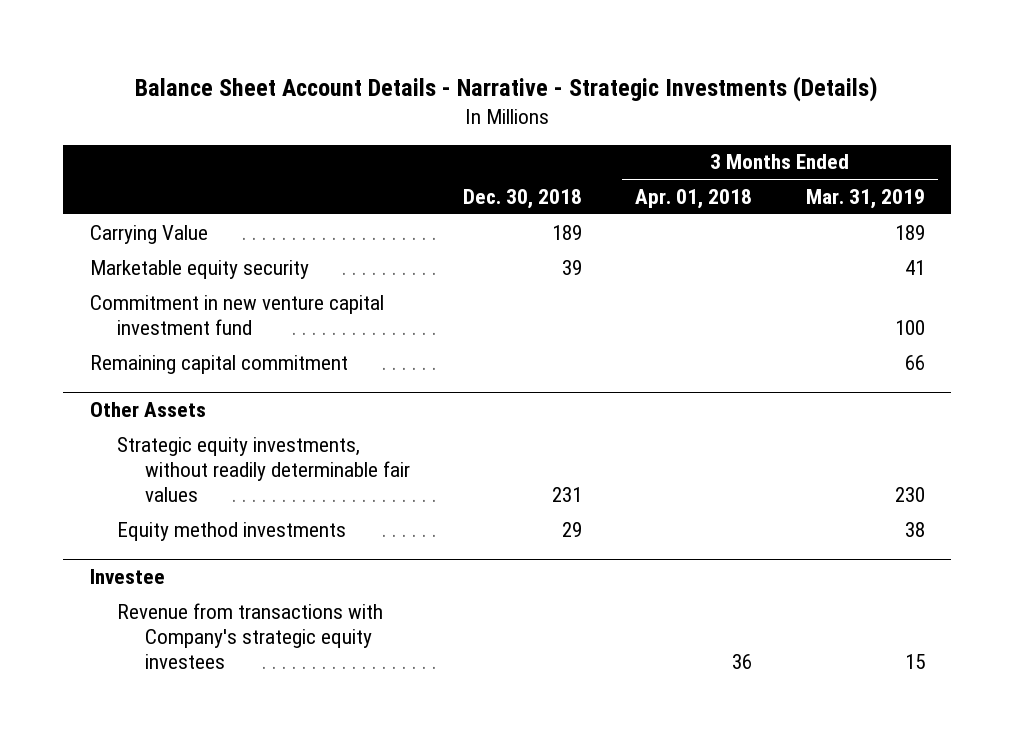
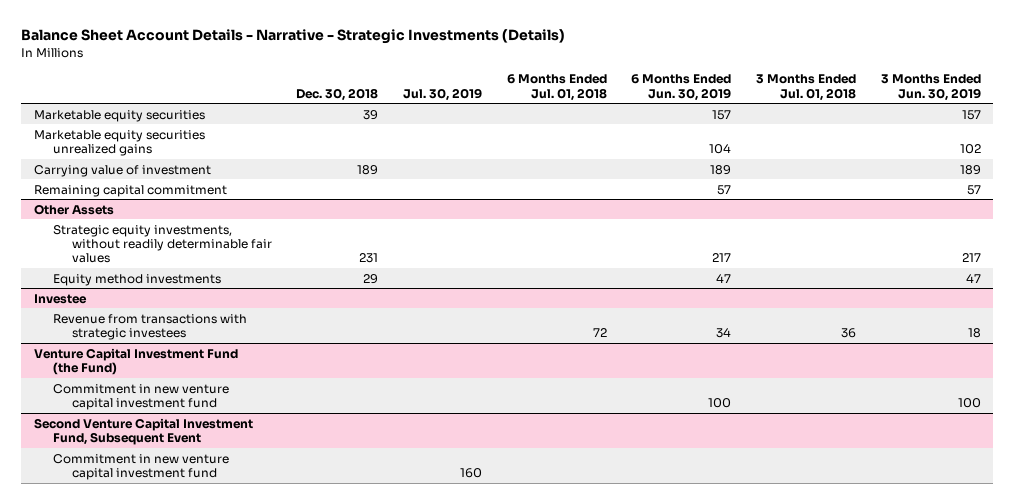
- | Dec. 30, 2018 | 3 Months Ended Apr. 01, 2018 | 3 Months Ended Mar. 31, 2019
+ | Dec. 30, 2018 | Jul. 30, 2019 | 6 Months Ended Jul. 01, 2018 | 6 Months Ended Jun. 30, 2019 | 3 Months Ended Jul. 01, 2018 | 3 Months Ended Jun. 30, 2019
- Carrying Value | 189 | | 189
- Marketable equity security | 39 | | 41
- Commitment in new venture capital investment fund | | | 100
+ Marketable equity securities | 39 | | | 157 | | 157
+ Marketable equity securities unrealized gains | | | | 104 | | 102
+ Carrying value of investment | 189 | | | 189 | | 189
@ Investee
- Revenue from transactions with Company's strategic equity investees | | 36 | 15
+ Revenue from transactions with strategic investees | | | 72 | 34 | 36 | 18
+ Venture Capital Investment Fund (the Fund)
+ Commitment in new venture capital investment fund | | | | 100 | | 100
+ Second Venture Capital Investment Fund, Subsequent Event
+ Commitment in new venture capital investment fund | | 160 | | | |

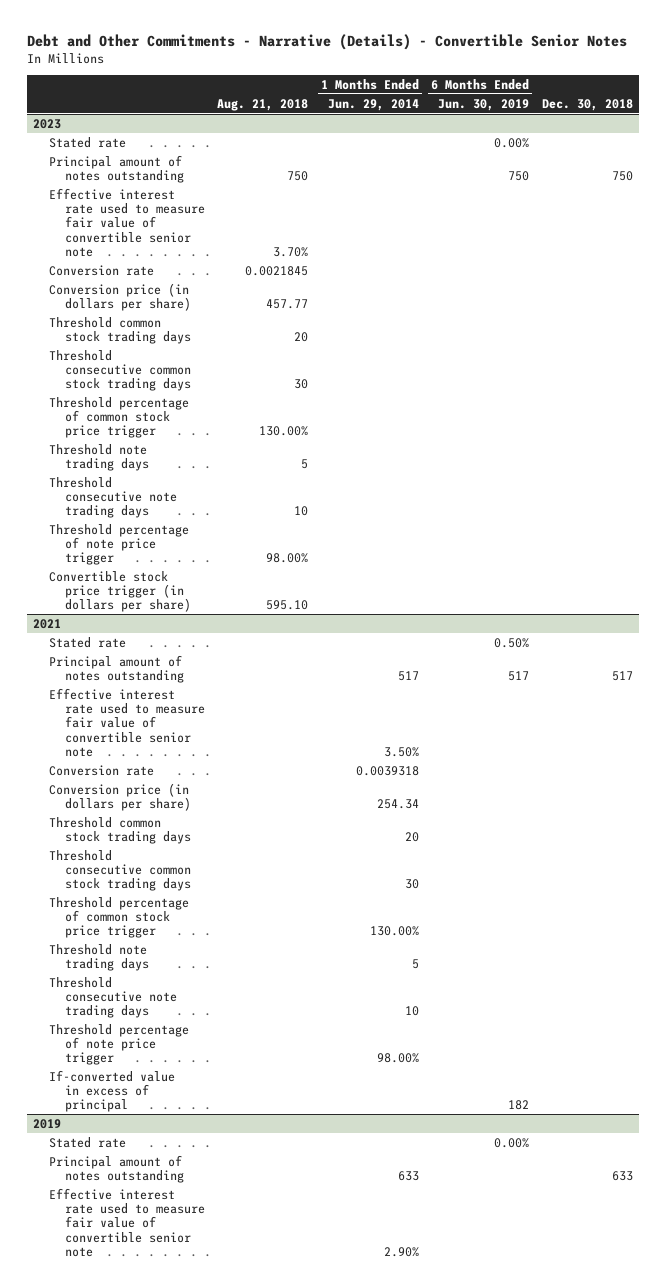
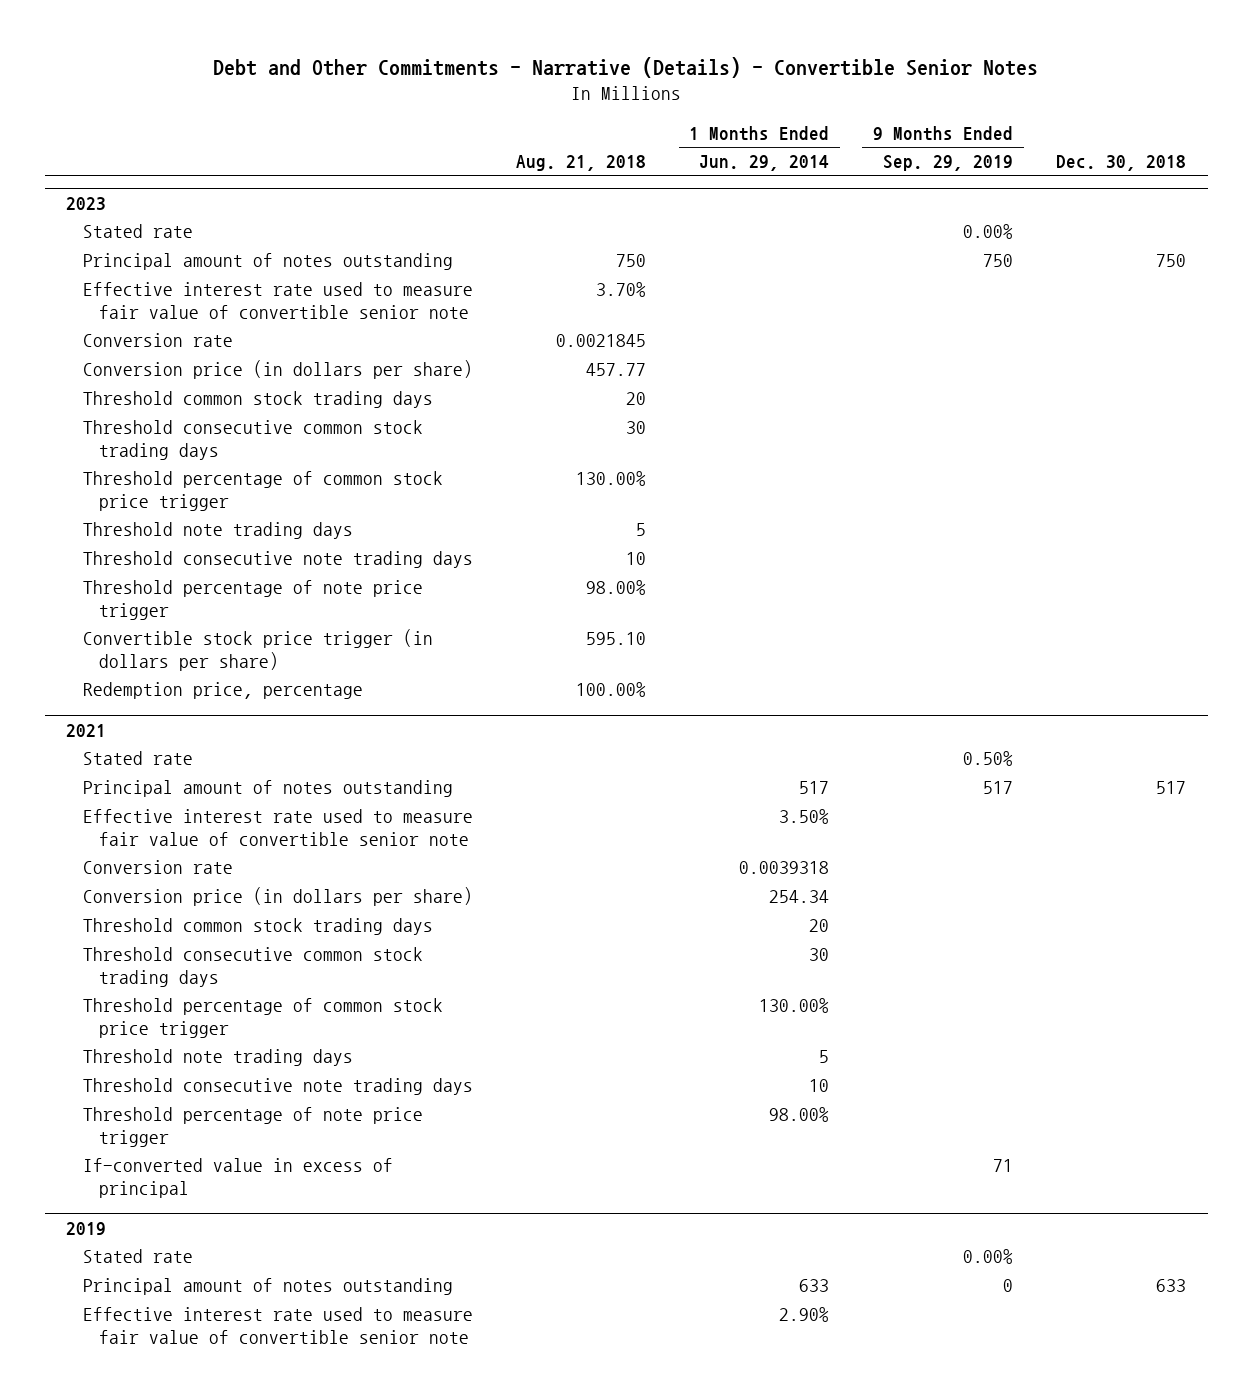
- | Aug. 21, 2018 | 1 Months Ended Jun. 29, 2014 | 6 Months Ended Jun. 30, 2019 | Dec. 30, 2018
+ | Aug. 21, 2018 | 1 Months Ended Jun. 29, 2014 | 9 Months Ended Sep. 29, 2019 | Dec. 30, 2018
@ 2023
+ Redemption price, percentage | 100.00% | | |

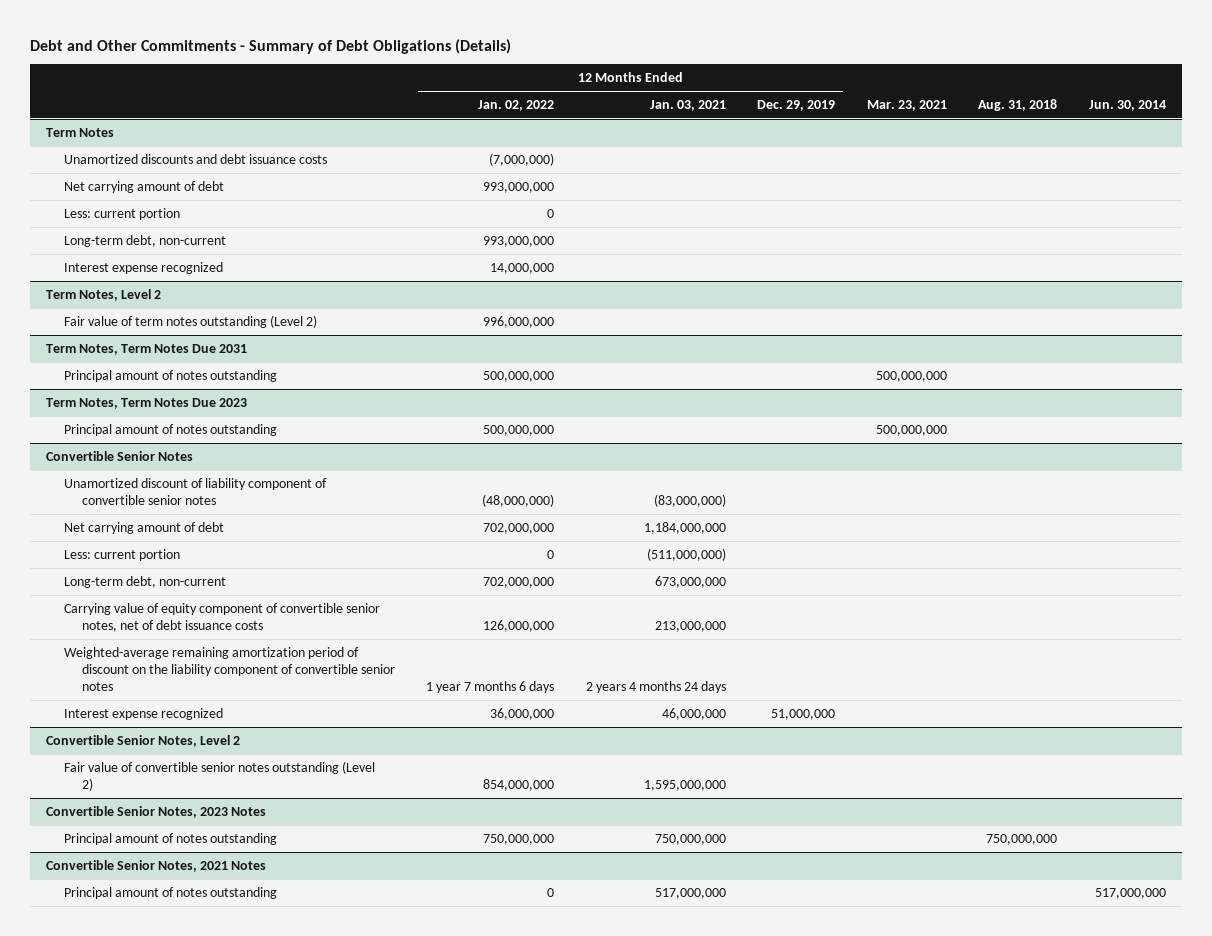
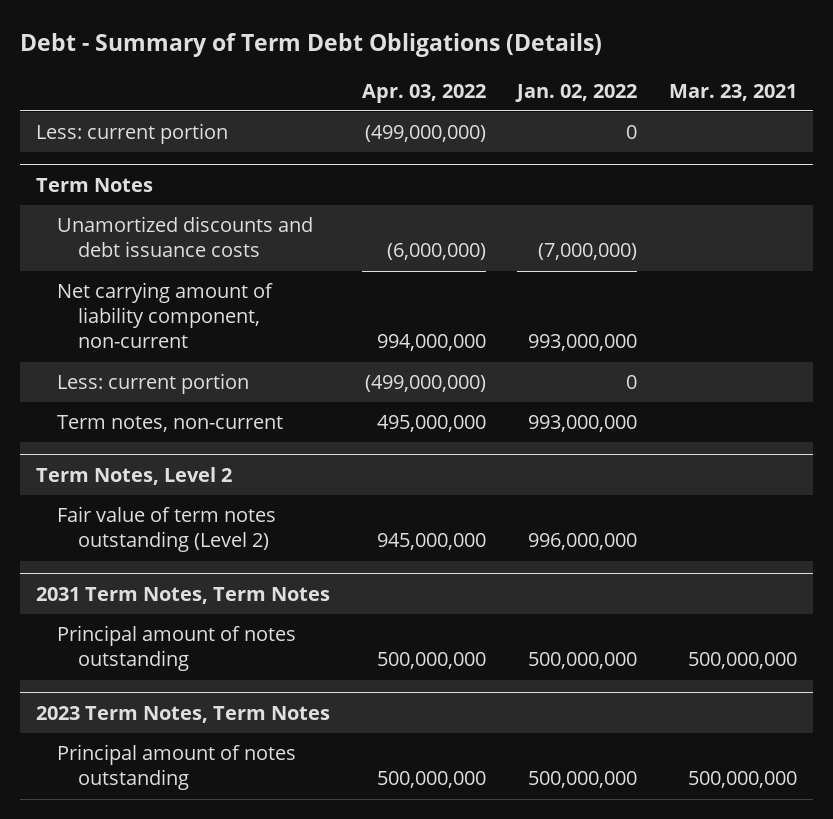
- Debt and Other Commitments - Summary of Debt Obligations (Details)
+ Debt - Summary of Term Debt Obligations (Details)
- | 12 Months Ended Jan. 02, 2022 | 12 Months Ended Jan. 03, 2021 | 12 Months Ended Dec. 29, 2019 | Mar. 23, 2021 | Aug. 31, 2018 | Jun. 30, 2014
+ | Apr. 03, 2022 | Jan. 02, 2022 | Mar. 23, 2021
+ Less: current portion | (499,000,000) | 0 |
@ Term Notes
- Net carrying amount of debt | 993,000,000 | | | | |
+ Net carrying amount of liability component, non-current | 994,000,000 | 993,000,000 |
- Long-term debt, non-current | 993,000,000 | | | | |
- Interest expense recognized | 14,000,000 | | | | |
+ Term notes, non-current | 495,000,000 | 993,000,000 |
- Term Notes, Term Notes Due 2031
+ 2031 Term Notes, Term Notes
- Term Notes, Term Notes Due 2023
+ 2023 Term Notes, Term Notes
- Convertible Senior Notes
- Unamortized discount of liability component of convertible senior notes | (48,000,000) | (83,000,000) | | | |
- Net carrying amount of debt | 702,000,000 | 1,184,000,000 | | | |
- Less: current portion | 0 | (511,000,000) | | | |
- Long-term debt, non-current | 702,000,000 | 673,000,000 | | | |
- Carrying value of equity component of convertible senior notes, net of debt issuance costs | 126,000,000 | 213,000,000 | | | |
- Weighted-average remaining amortization period of discount on the liability component of convertible senior notes | 1 year 7 months 6 days | 2 years 4 months 24 days | | | |
- Interest expense recognized | 36,000,000 | 46,000,000 | 51,000,000 | | |
- Convertible Senior Notes, Level 2
- Fair value of convertible senior notes outstanding (Level 2) | 854,000,000 | 1,595,000,000 | | | |
- Convertible Senior Notes, 2023 Notes
- Principal amount of notes outstanding | 750,000,000 | 750,000,000 | | | 750,000,000 |
- Convertible Senior Notes, 2021 Notes
- Principal amount of notes outstanding | 0 | 517,000,000 | | | | 517,000,000

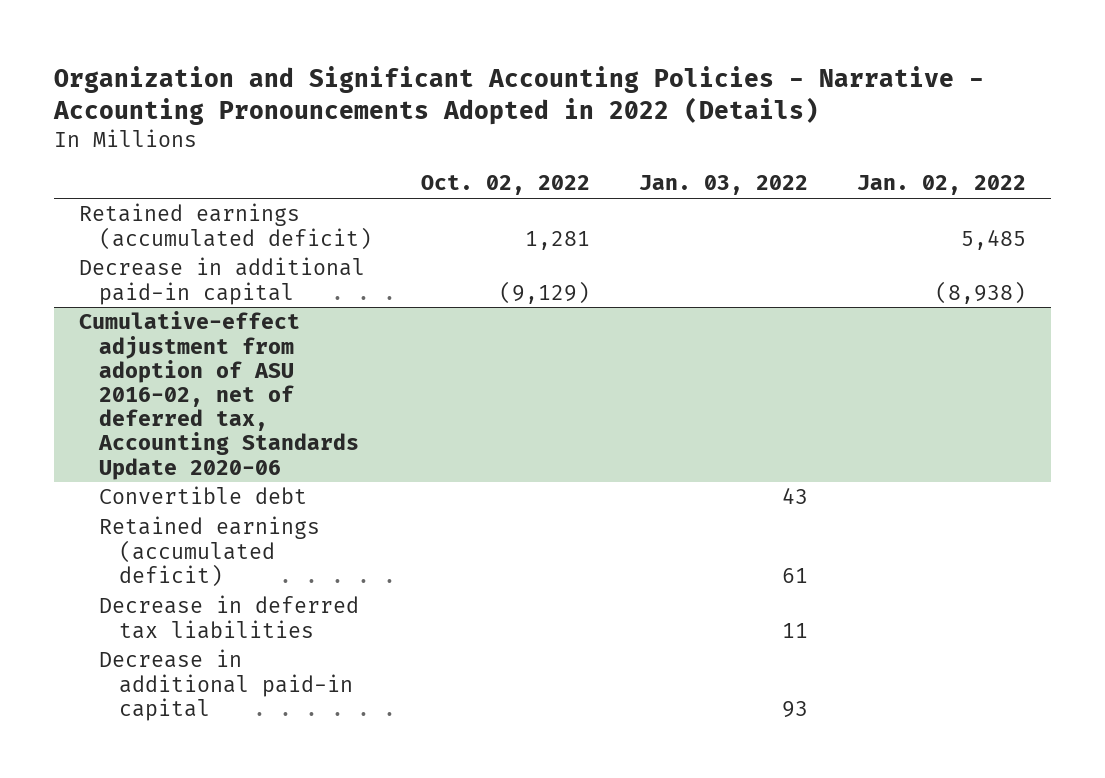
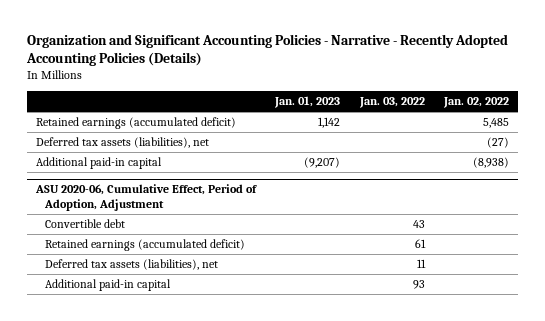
- Organization and Significant Accounting Policies - Narrative - Accounting Pronouncements Adopted in 2022 (Details)
+ Organization and Significant Accounting Policies - Narrative - Recently Adopted Accounting Policies (Details)
- | Oct. 02, 2022 | Jan. 03, 2022 | Jan. 02, 2022
+ | Jan. 01, 2023 | Jan. 03, 2022 | Jan. 02, 2022
- Decrease in additional paid-in capital | (9,129) | | (8,938)
- Cumulative-effect adjustment from adoption of ASU 2016-02, net of deferred tax, Accounting Standards Update 2020-06
+ Deferred tax assets (liabilities), net | | | (27)
+ Additional paid-in capital | (9,207) | | (8,938)
+ ASU 2020-06, Cumulative Effect, Period of Adoption, Adjustment
- Decrease in deferred tax liabilities | | 11 |
- Decrease in additional paid-in capital | | 93 |
+ Deferred tax assets (liabilities), net | | 11 |
+ Additional paid-in capital | | 93 |

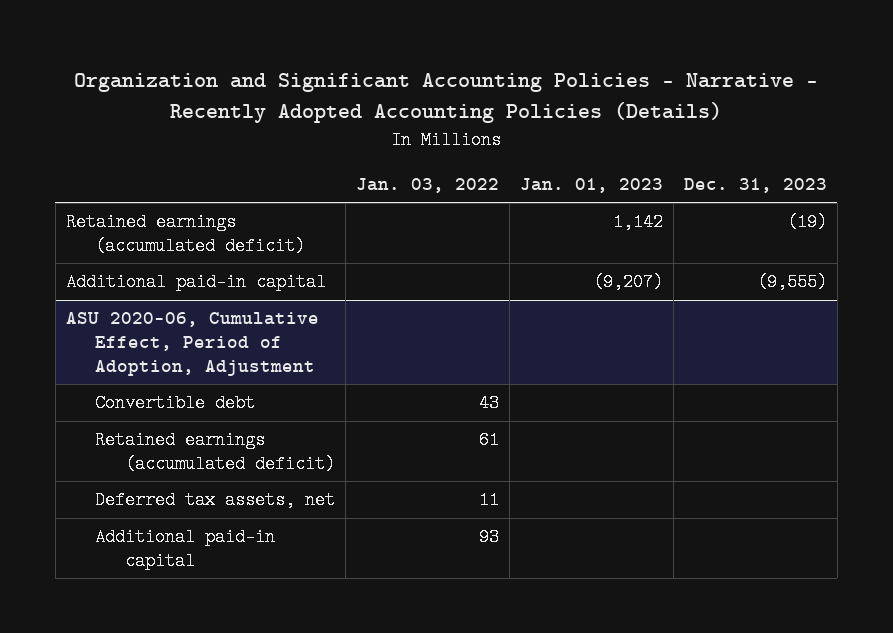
- | Jan. 01, 2023 | Jan. 03, 2022 | Jan. 02, 2022
+ | Jan. 03, 2022 | Jan. 01, 2023 | Dec. 31, 2023
- Deferred tax assets (liabilities), net | | | (27)
@ ASU 2020-06, Cumulative Effect, Period of Adoption, Adjustment
- Deferred tax assets (liabilities), net | | 11 |
+ Deferred tax assets, net | 11 | |

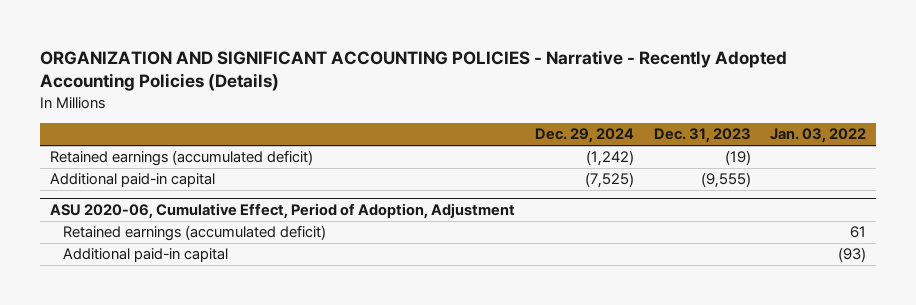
- Organization and Significant Accounting Policies - Narrative - Recently Adopted Accounting Policies (Details)
+ ORGANIZATION AND SIGNIFICANT ACCOUNTING POLICIES - Narrative - Recently Adopted Accounting Policies (Details)
- | Jan. 03, 2022 | Jan. 01, 2023 | Dec. 31, 2023
+ | Dec. 29, 2024 | Dec. 31, 2023 | Jan. 03, 2022
@ ASU 2020-06, Cumulative Effect, Period of Adoption, Adjustment
- Convertible debt | 43 | |
- Deferred tax assets, net | 11 | |
- Additional paid-in capital | 93 | |
+ Additional paid-in capital | | | (93)

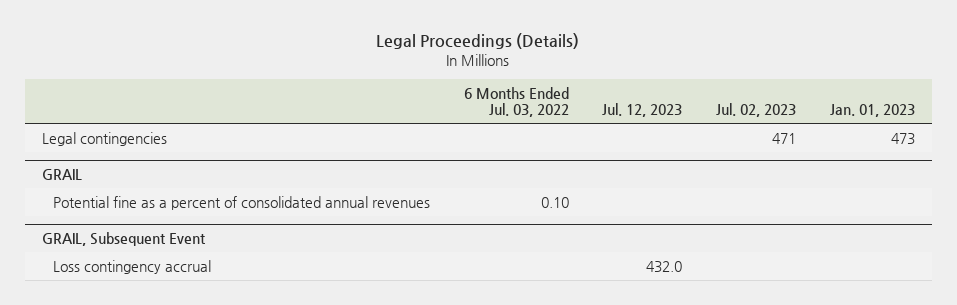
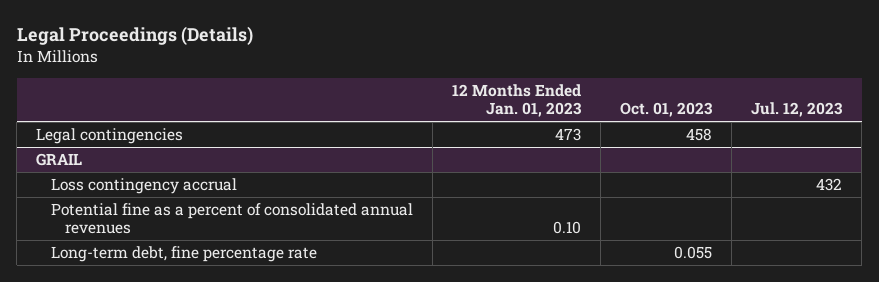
- | 6 Months Ended Jul. 03, 2022 | Jul. 12, 2023 | Jul. 02, 2023 | Jan. 01, 2023
+ | 12 Months Ended Jan. 01, 2023 | Oct. 01, 2023 | Jul. 12, 2023
@ GRAIL
+ Loss contingency accrual | | | 432
- GRAIL, Subsequent Event
- Loss contingency accrual | | 432.0 | |
@ GRAIL
+ Long-term debt, fine percentage rate | | 0.055 |

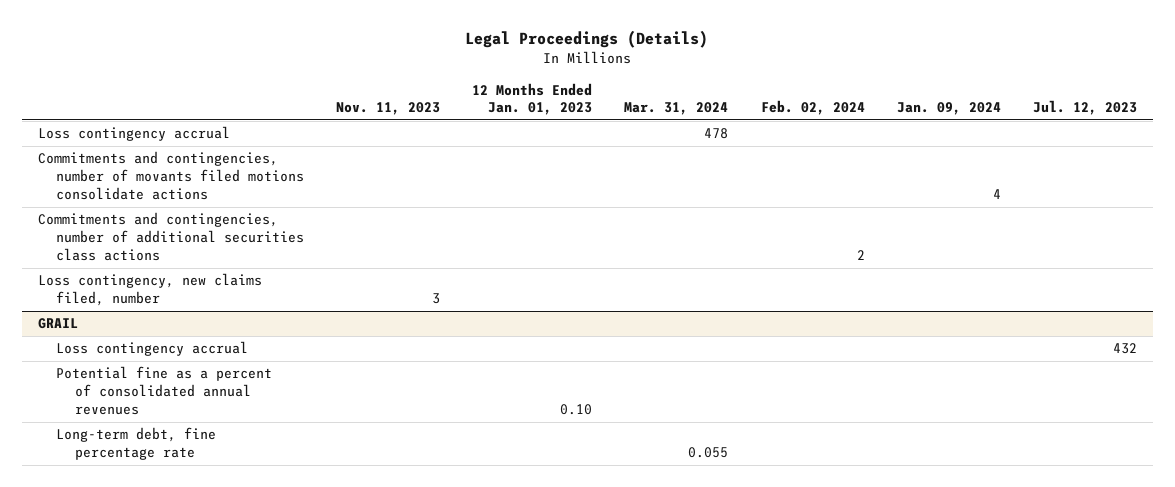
- | 12 Months Ended Jan. 01, 2023 | Oct. 01, 2023 | Jul. 12, 2023
+ | Nov. 11, 2023 | 12 Months Ended Jan. 01, 2023 | Mar. 31, 2024 | Feb. 02, 2024 | Jan. 09, 2024 | Jul. 12, 2023
- Legal contingencies | 473 | 458 |
+ Loss contingency accrual | | | 478 | | |
+ Commitments and contingencies, number of movants filed motions consolidate actions | | | | | 4 |
+ Commitments and contingencies, number of additional securities class actions | | | | 2 | |
+ Loss contingency, new claims filed, number | 3 | | | | |

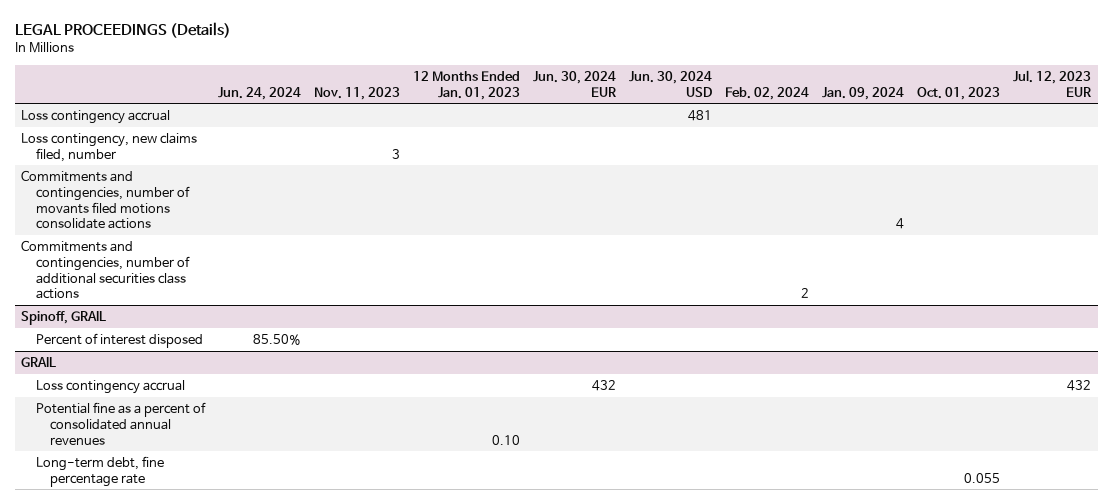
- Legal Proceedings (Details)
+ LEGAL PROCEEDINGS (Details)
- | Nov. 11, 2023 | 12 Months Ended Jan. 01, 2023 | Mar. 31, 2024 | Feb. 02, 2024 | Jan. 09, 2024 | Jul. 12, 2023
+ | Jun. 24, 2024 | Nov. 11, 2023 | 12 Months Ended Jan. 01, 2023 | Jun. 30, 2024 EUR | Jun. 30, 2024 USD | Feb. 02, 2024 | Jan. 09, 2024 | Oct. 01, 2023 | Jul. 12, 2023 EUR
moved up: Loss contingency, new claims filed, number | | 3 | | | | | | |
+ Spinoff, GRAIL
+ Percent of interest disposed | 85.50% | | | | | | | |

